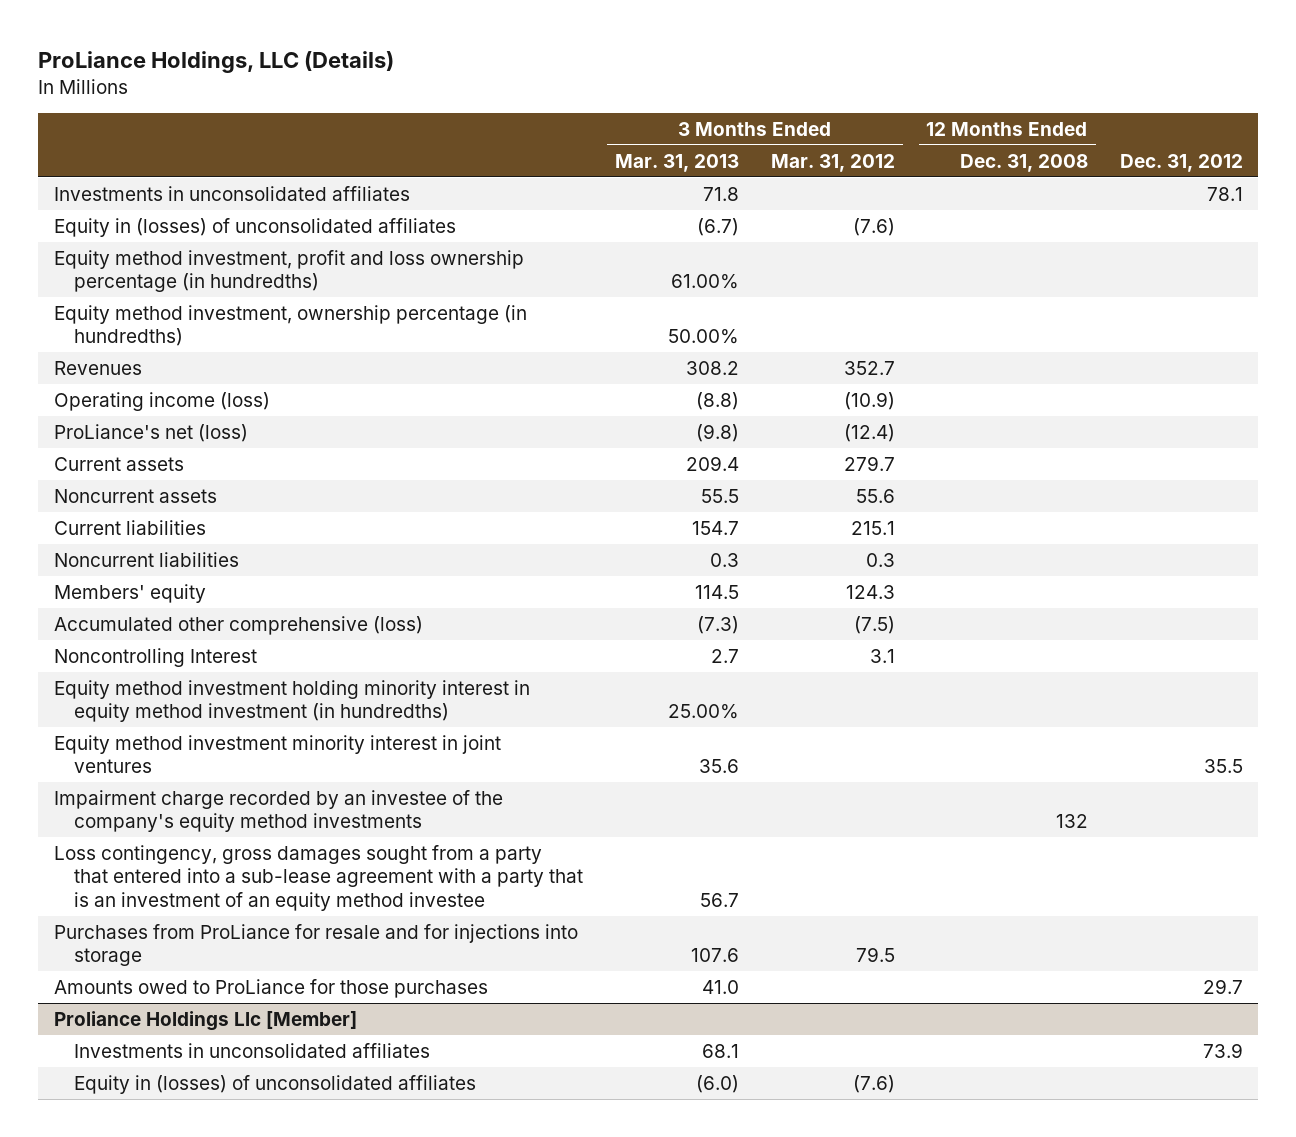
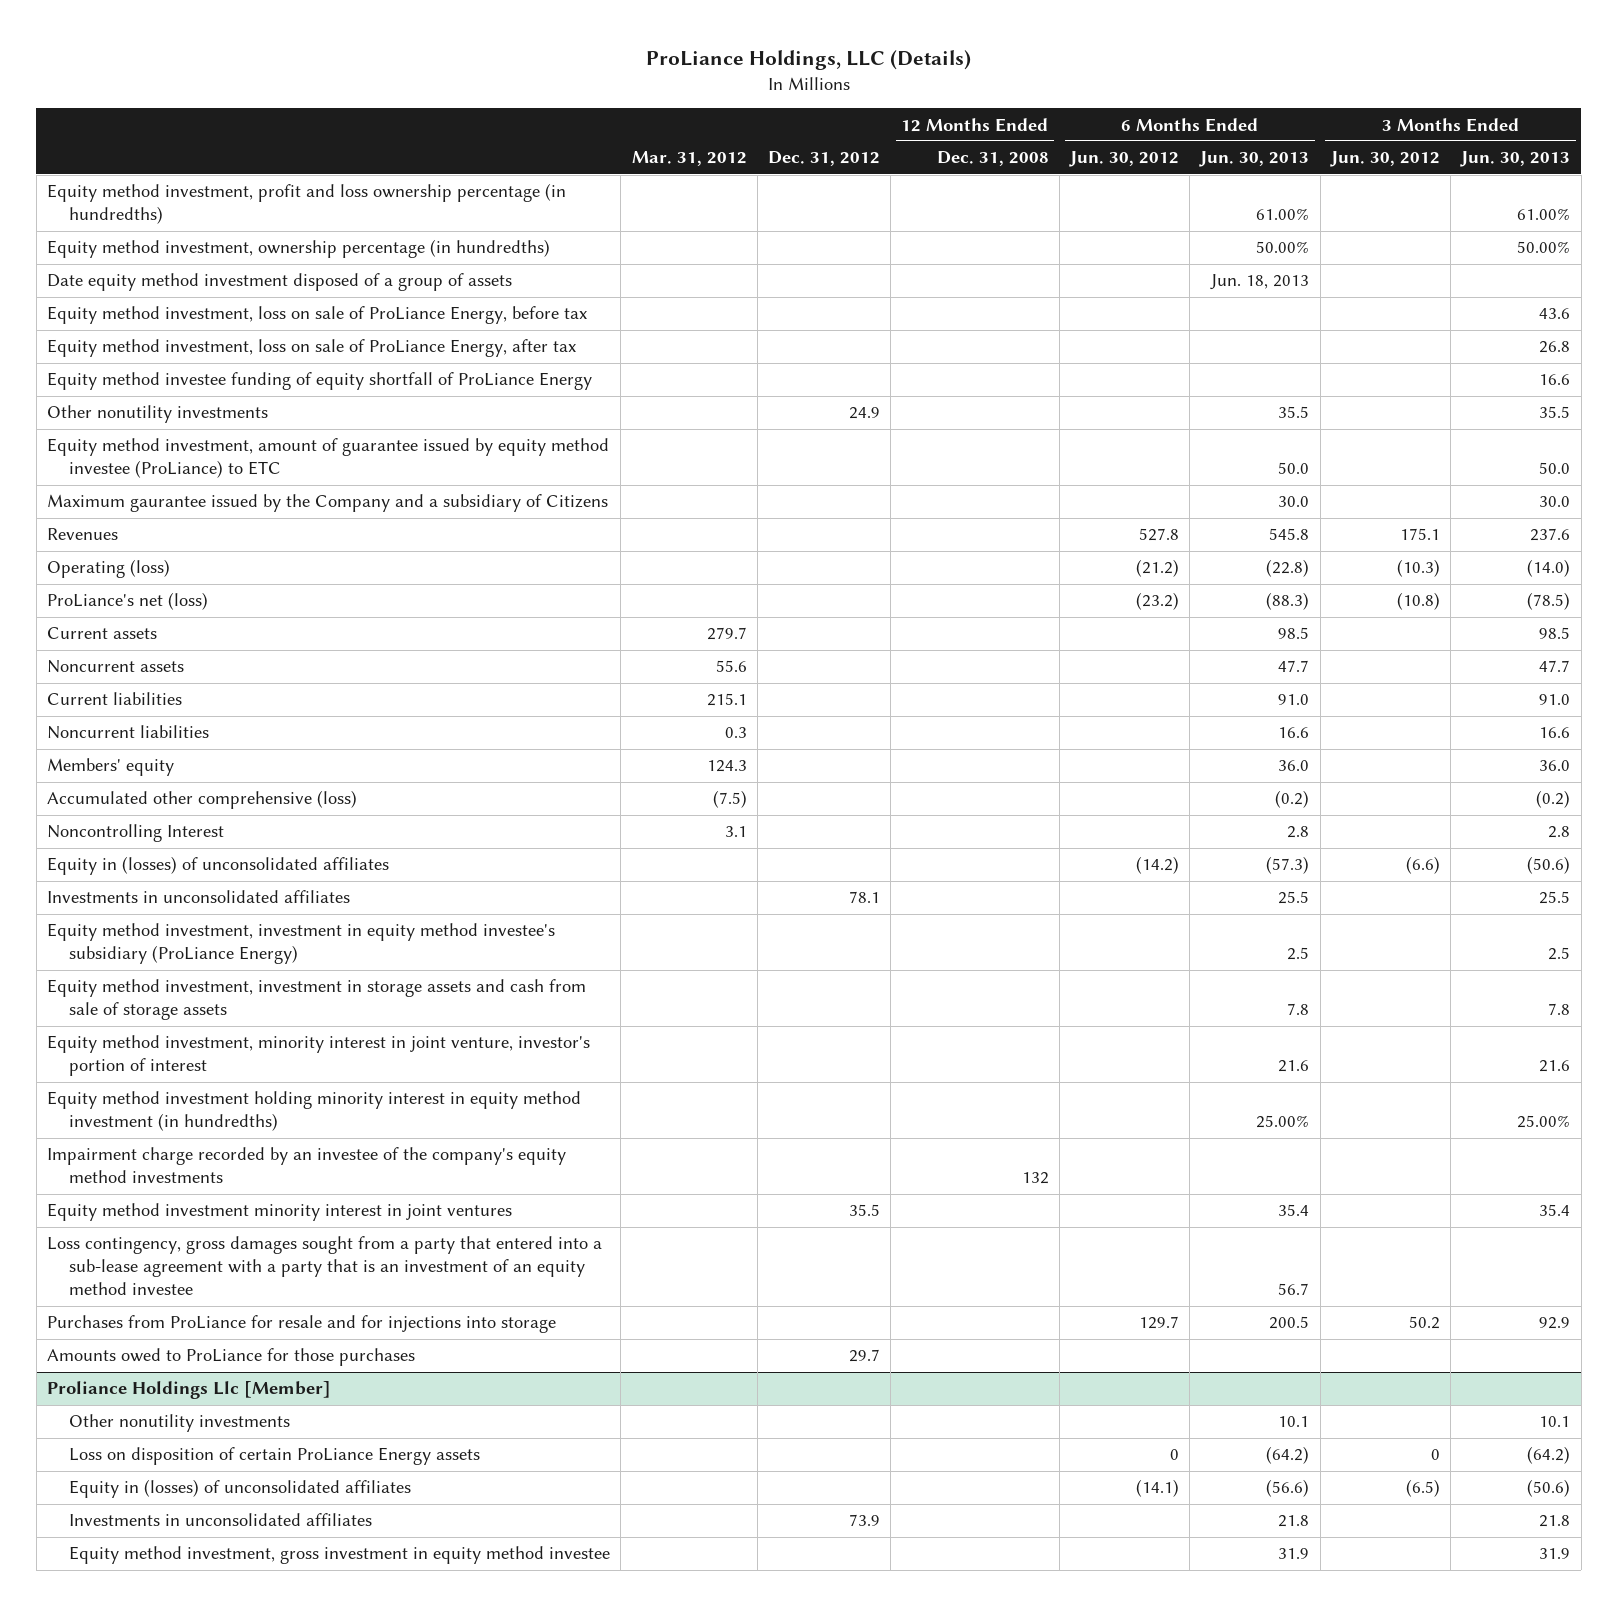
- | 3 Months Ended Mar. 31, 2013 | 3 Months Ended Mar. 31, 2012 | 12 Months Ended Dec. 31, 2008 | Dec. 31, 2012
+ | Mar. 31, 2012 | Dec. 31, 2012 | 12 Months Ended Dec. 31, 2008 | 6 Months Ended Jun. 30, 2012 | 6 Months Ended Jun. 30, 2013 | 3 Months Ended Jun. 30, 2012 | 3 Months Ended Jun. 30, 2013
+ Date equity method investment disposed of a group of assets | | | | | Jun. 18, 2013 | |
+ Equity method investment, loss on sale of ProLiance Energy, before tax | | | | | | | 43.6
+ Equity method investment, loss on sale of ProLiance Energy, after tax | | | | | | | 26.8
+ Equity method investee funding of equity shortfall of ProLiance Energy | | | | | | | 16.6
+ Other nonutility investments | | 24.9 | | | 35.5 | | 35.5
+ Equity method investment, amount of guarantee issued by equity method investee (ProLiance) to ETC | | | | | 50.0 | | 50.0
+ Maximum gaurantee issued by the Company and a subsidiary of Citizens | | | | | 30.0 | | 30.0
- Operating income (loss) | (8.8) | (10.9) | |
+ Operating (loss) | | | | (21.2) | (22.8) | (10.3) | (14.0)
moved down: Equity in (losses) of unconsolidated affiliates | | | | (14.2) | (57.3) | (6.6) | (50.6)
moved down: Investments in unconsolidated affiliates | | 78.1 | | | 25.5 | | 25.5
+ Equity method investment, investment in equity method investee's subsidiary (ProLiance Energy) | | | | | 2.5 | | 2.5
+ Equity method investment, investment in storage assets and cash from sale of storage assets | | | | | 7.8 | | 7.8
+ Equity method investment, minority interest in joint venture, investor's portion of interest | | | | | 21.6 | | 21.6
moved down: Equity method investment minority interest in joint ventures | | 35.5 | | | 35.4 | | 35.4
@ Proliance Holdings Llc [Member]
+ Other nonutility investments | | | | | 10.1 | | 10.1
+ Loss on disposition of certain ProLiance Energy assets | | | | 0 | (64.2) | 0 | (64.2)
moved down: Investments in unconsolidated affiliates | | 73.9 | | | 21.8 | | 21.8
+ Equity method investment, gross investment in equity method investee | | | | | 31.9 | | 31.9

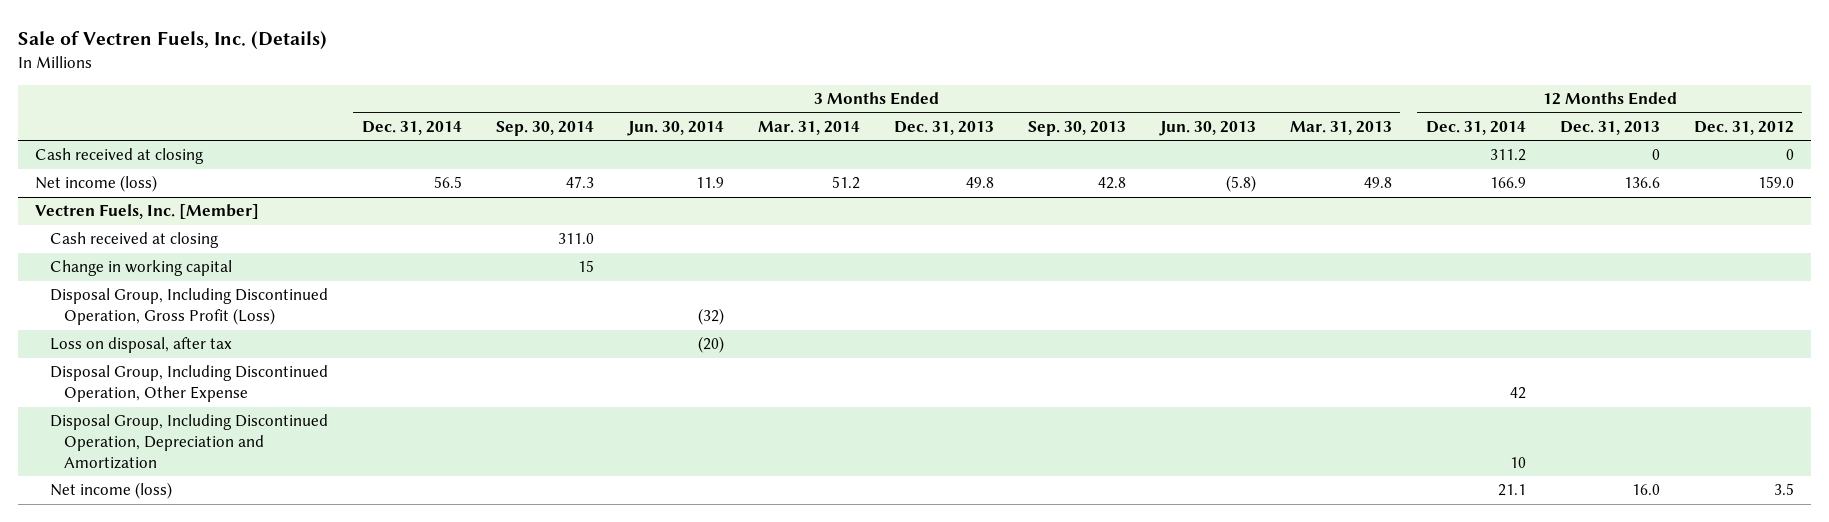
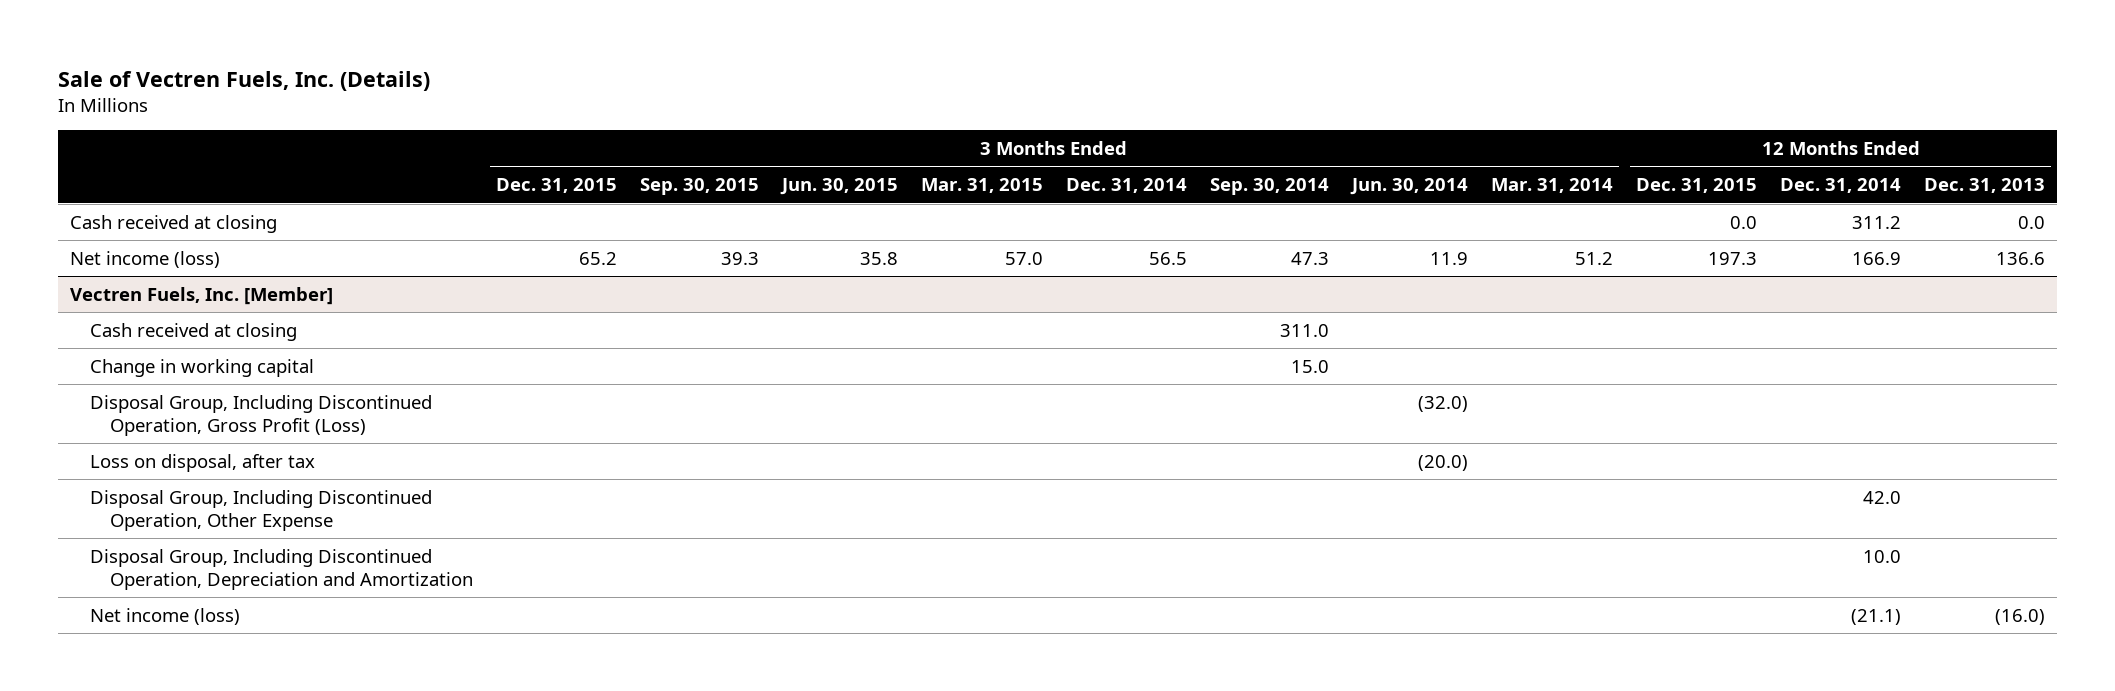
- | 3 Months Ended Dec. 31, 2014 | 3 Months Ended Sep. 30, 2014 | 3 Months Ended Jun. 30, 2014 | 3 Months Ended Mar. 31, 2014 | 3 Months Ended Dec. 31, 2013 | 3 Months Ended Sep. 30, 2013 | 3 Months Ended Jun. 30, 2013 | 3 Months Ended Mar. 31, 2013 | 12 Months Ended Dec. 31, 2014 | 12 Months Ended Dec. 31, 2013 | 12 Months Ended Dec. 31, 2012
+ | 3 Months Ended Dec. 31, 2015 | 3 Months Ended Sep. 30, 2015 | 3 Months Ended Jun. 30, 2015 | 3 Months Ended Mar. 31, 2015 | 3 Months Ended Dec. 31, 2014 | 3 Months Ended Sep. 30, 2014 | 3 Months Ended Jun. 30, 2014 | 3 Months Ended Mar. 31, 2014 | 12 Months Ended Dec. 31, 2015 | 12 Months Ended Dec. 31, 2014 | 12 Months Ended Dec. 31, 2013
- Cash received at closing | | | | | | | | | 311.2 | 0 | 0
+ Cash received at closing | | | | | | | | | 0.0 | 311.2 | 0.0
@ Vectren Fuels, Inc. [Member]
- Change in working capital | | 15 | | | | | | | | |
- Disposal Group, Including Discontinued Operation, Gross Profit (Loss) | | | (32) | | | | | | | |
- Loss on disposal, after tax | | | (20) | | | | | | | |
- Disposal Group, Including Discontinued Operation, Other Expense | | | | | | | | | 42 | |
- Disposal Group, Including Discontinued Operation, Depreciation and Amortization | | | | | | | | | 10 | |
- Net income (loss) | | | | | | | | | 21.1 | 16.0 | 3.5
+ Change in working capital | | | | | | 15.0 | | | | |
+ Disposal Group, Including Discontinued Operation, Gross Profit (Loss) | | | | | | | (32.0) | | | |
+ Loss on disposal, after tax | | | | | | | (20.0) | | | |
+ Disposal Group, Including Discontinued Operation, Other Expense | | | | | | | | | | 42.0 |
+ Disposal Group, Including Discontinued Operation, Depreciation and Amortization | | | | | | | | | | 10.0 |
+ Net income (loss) | | | | | | | | | | (21.1) | (16.0)

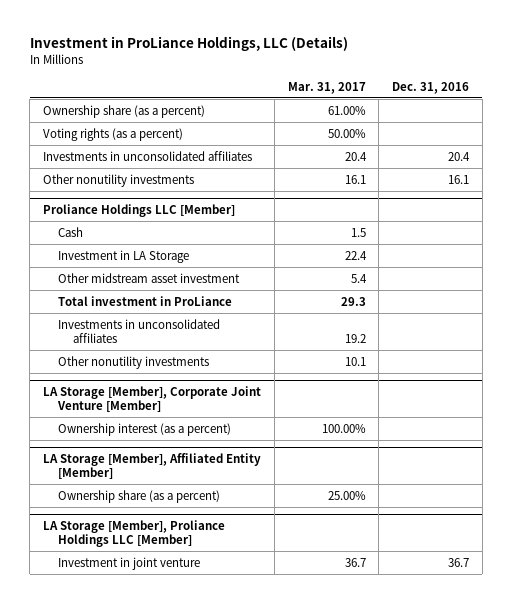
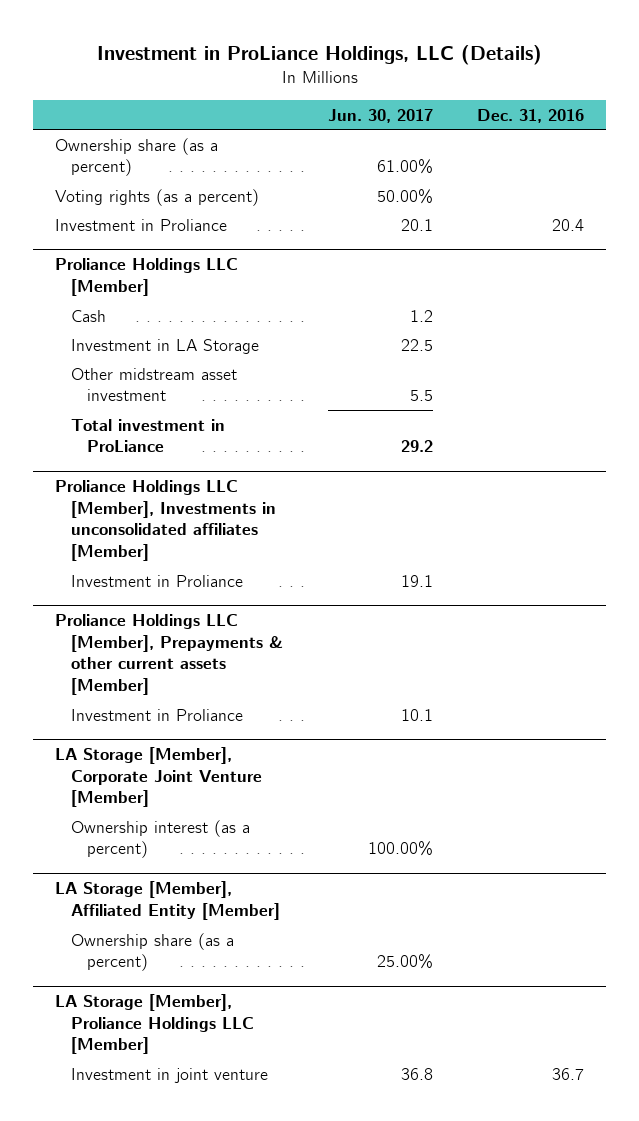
- | Mar. 31, 2017 | Dec. 31, 2016
+ | Jun. 30, 2017 | Dec. 31, 2016
- Investments in unconsolidated affiliates | 20.4 | 20.4
- Other nonutility investments | 16.1 | 16.1
+ Investment in Proliance | 20.1 | 20.4
@ Proliance Holdings LLC [Member]
- Investments in unconsolidated affiliates | 19.2 |
- Other nonutility investments | 10.1 |
+ Proliance Holdings LLC [Member], Investments in unconsolidated affiliates [Member]
+ Investment in Proliance | 19.1 |
+ Proliance Holdings LLC [Member], Prepayments & other current assets [Member]
+ Investment in Proliance | 10.1 |

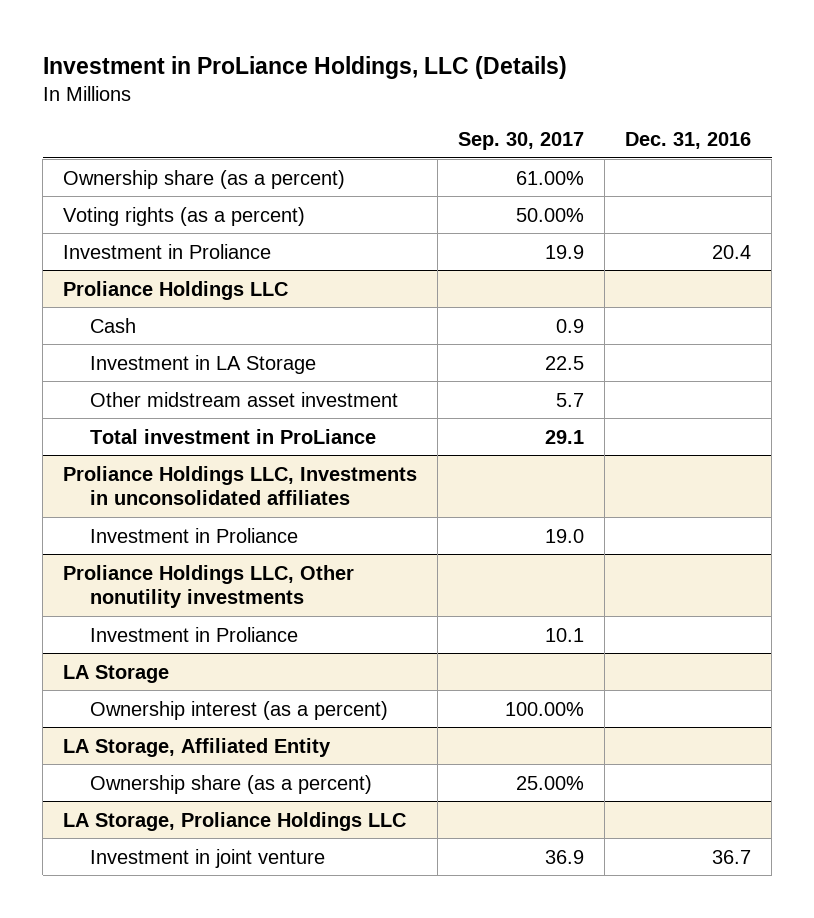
- | Jun. 30, 2017 | Dec. 31, 2016
+ | Sep. 30, 2017 | Dec. 31, 2016
- Proliance Holdings LLC [Member]
+ Proliance Holdings LLC
- Proliance Holdings LLC [Member], Investments in unconsolidated affiliates [Member]
+ Proliance Holdings LLC, Investments in unconsolidated affiliates
- Proliance Holdings LLC [Member], Prepayments & other current assets [Member]
- Investment in Proliance | 10.1 |
- LA Storage [Member], Corporate Joint Venture [Member]
+ Proliance Holdings LLC, Other nonutility investments
+ Investment in Proliance | 10.1 |
+ LA Storage
- LA Storage [Member], Affiliated Entity [Member]
+ LA Storage, Affiliated Entity
- LA Storage [Member], Proliance Holdings LLC [Member]
+ LA Storage, Proliance Holdings LLC

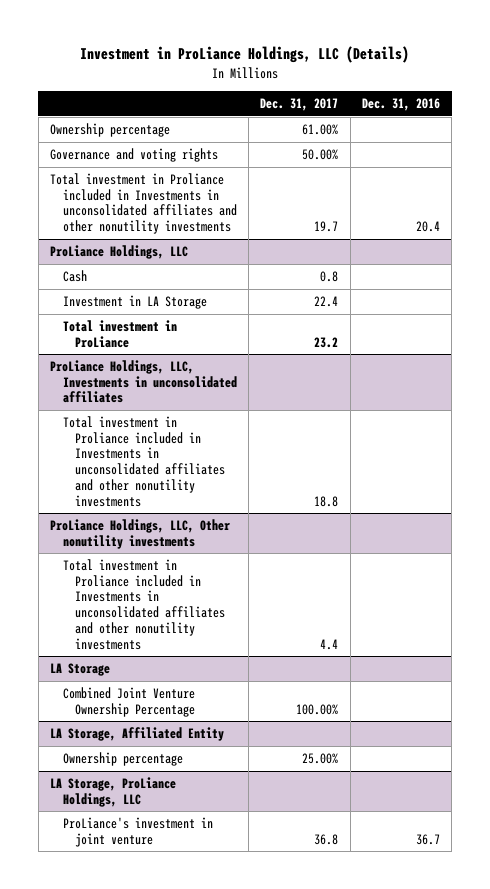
- | Sep. 30, 2017 | Dec. 31, 2016
+ | Dec. 31, 2017 | Dec. 31, 2016
- Ownership share (as a percent) | 61.00% |
- Voting rights (as a percent) | 50.00% |
- Investment in Proliance | 19.9 | 20.4
- Proliance Holdings LLC
+ Ownership percentage | 61.00% |
+ Governance and voting rights | 50.00% |
+ Total investment in Proliance included in Investments in unconsolidated affiliates and other nonutility investments | 19.7 | 20.4
+ ProLiance Holdings, LLC
- Other midstream asset investment | 5.7 |
- Proliance Holdings LLC, Investments in unconsolidated affiliates
- Investment in Proliance | 19.0 |
- Proliance Holdings LLC, Other nonutility investments
- Investment in Proliance | 10.1 |
+ ProLiance Holdings, LLC, Investments in unconsolidated affiliates
+ Total investment in Proliance included in Investments in unconsolidated affiliates and other nonutility investments | 18.8 |
+ ProLiance Holdings, LLC, Other nonutility investments
+ Total investment in Proliance included in Investments in unconsolidated affiliates and other nonutility investments | 4.4 |
@ LA Storage
- Ownership interest (as a percent) | 100.00% |
+ Combined Joint Venture Ownership Percentage | 100.00% |
@ LA Storage, Affiliated Entity
- Ownership share (as a percent) | 25.00% |
- LA Storage, Proliance Holdings LLC
- Investment in joint venture | 36.9 | 36.7
@ LA Storage, Affiliated Entity
+ Ownership percentage | 25.00% |
+ LA Storage, ProLiance Holdings, LLC
+ ProLiance's investment in joint venture | 36.8 | 36.7

